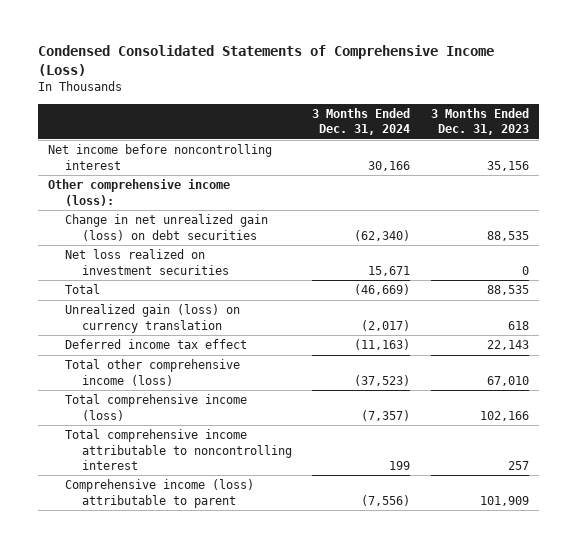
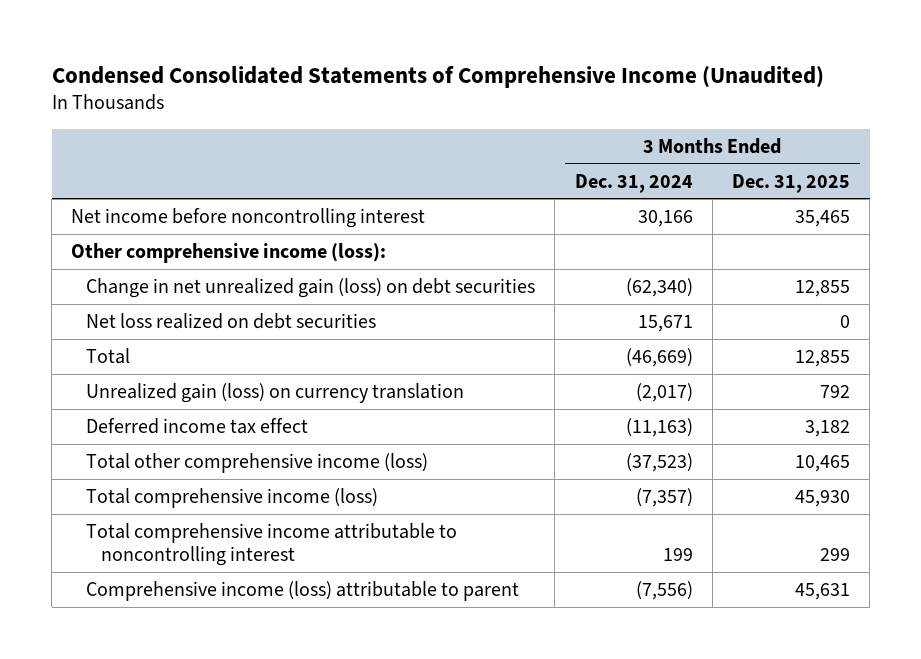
- Condensed Consolidated Statements of Comprehensive Income (Loss)
+ Condensed Consolidated Statements of Comprehensive Income (Unaudited)
- | 3 Months Ended Dec. 31, 2024 | 3 Months Ended Dec. 31, 2023
+ | 3 Months Ended Dec. 31, 2024 | 3 Months Ended Dec. 31, 2025
- Net loss realized on investment securities | 15,671 | 0
+ Net loss realized on debt securities | 15,671 | 0

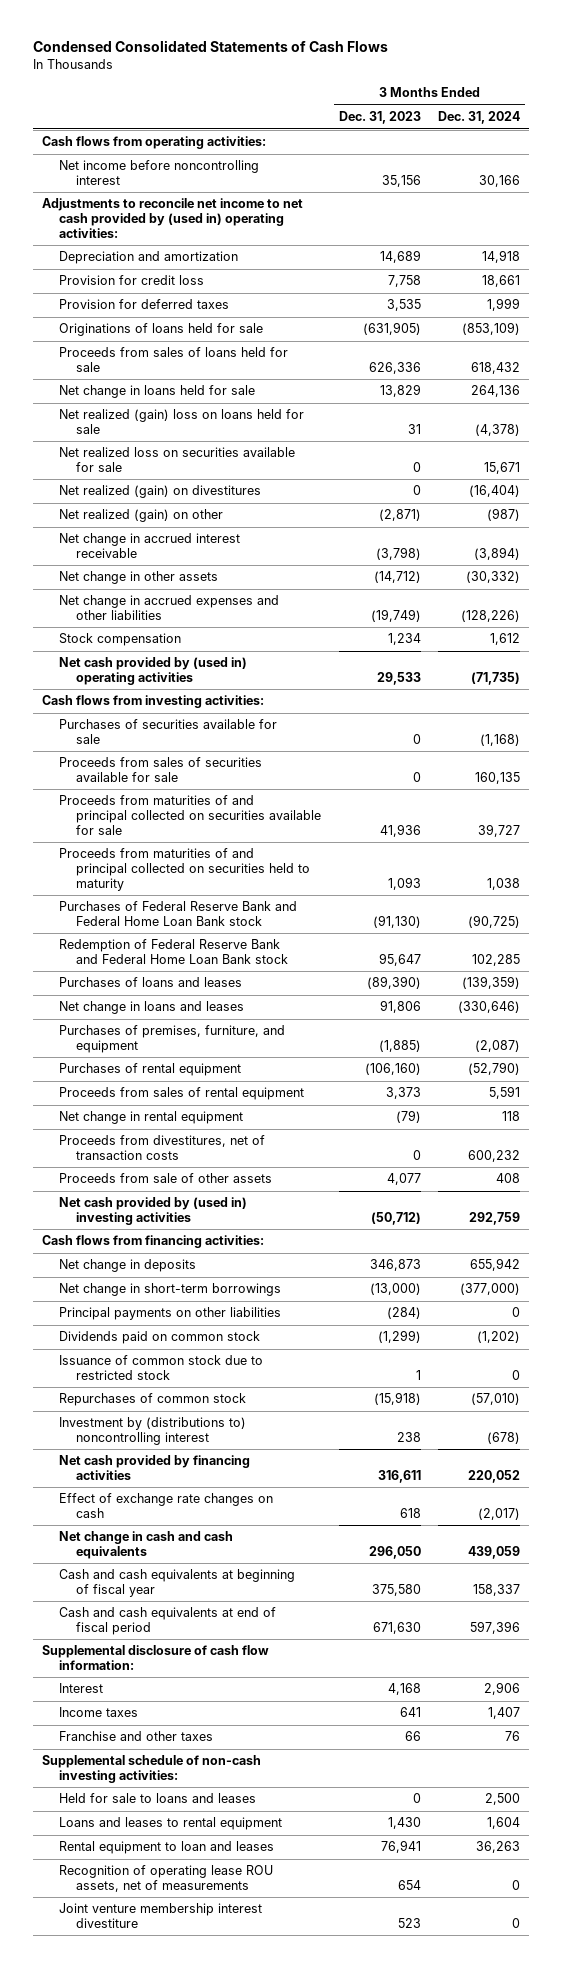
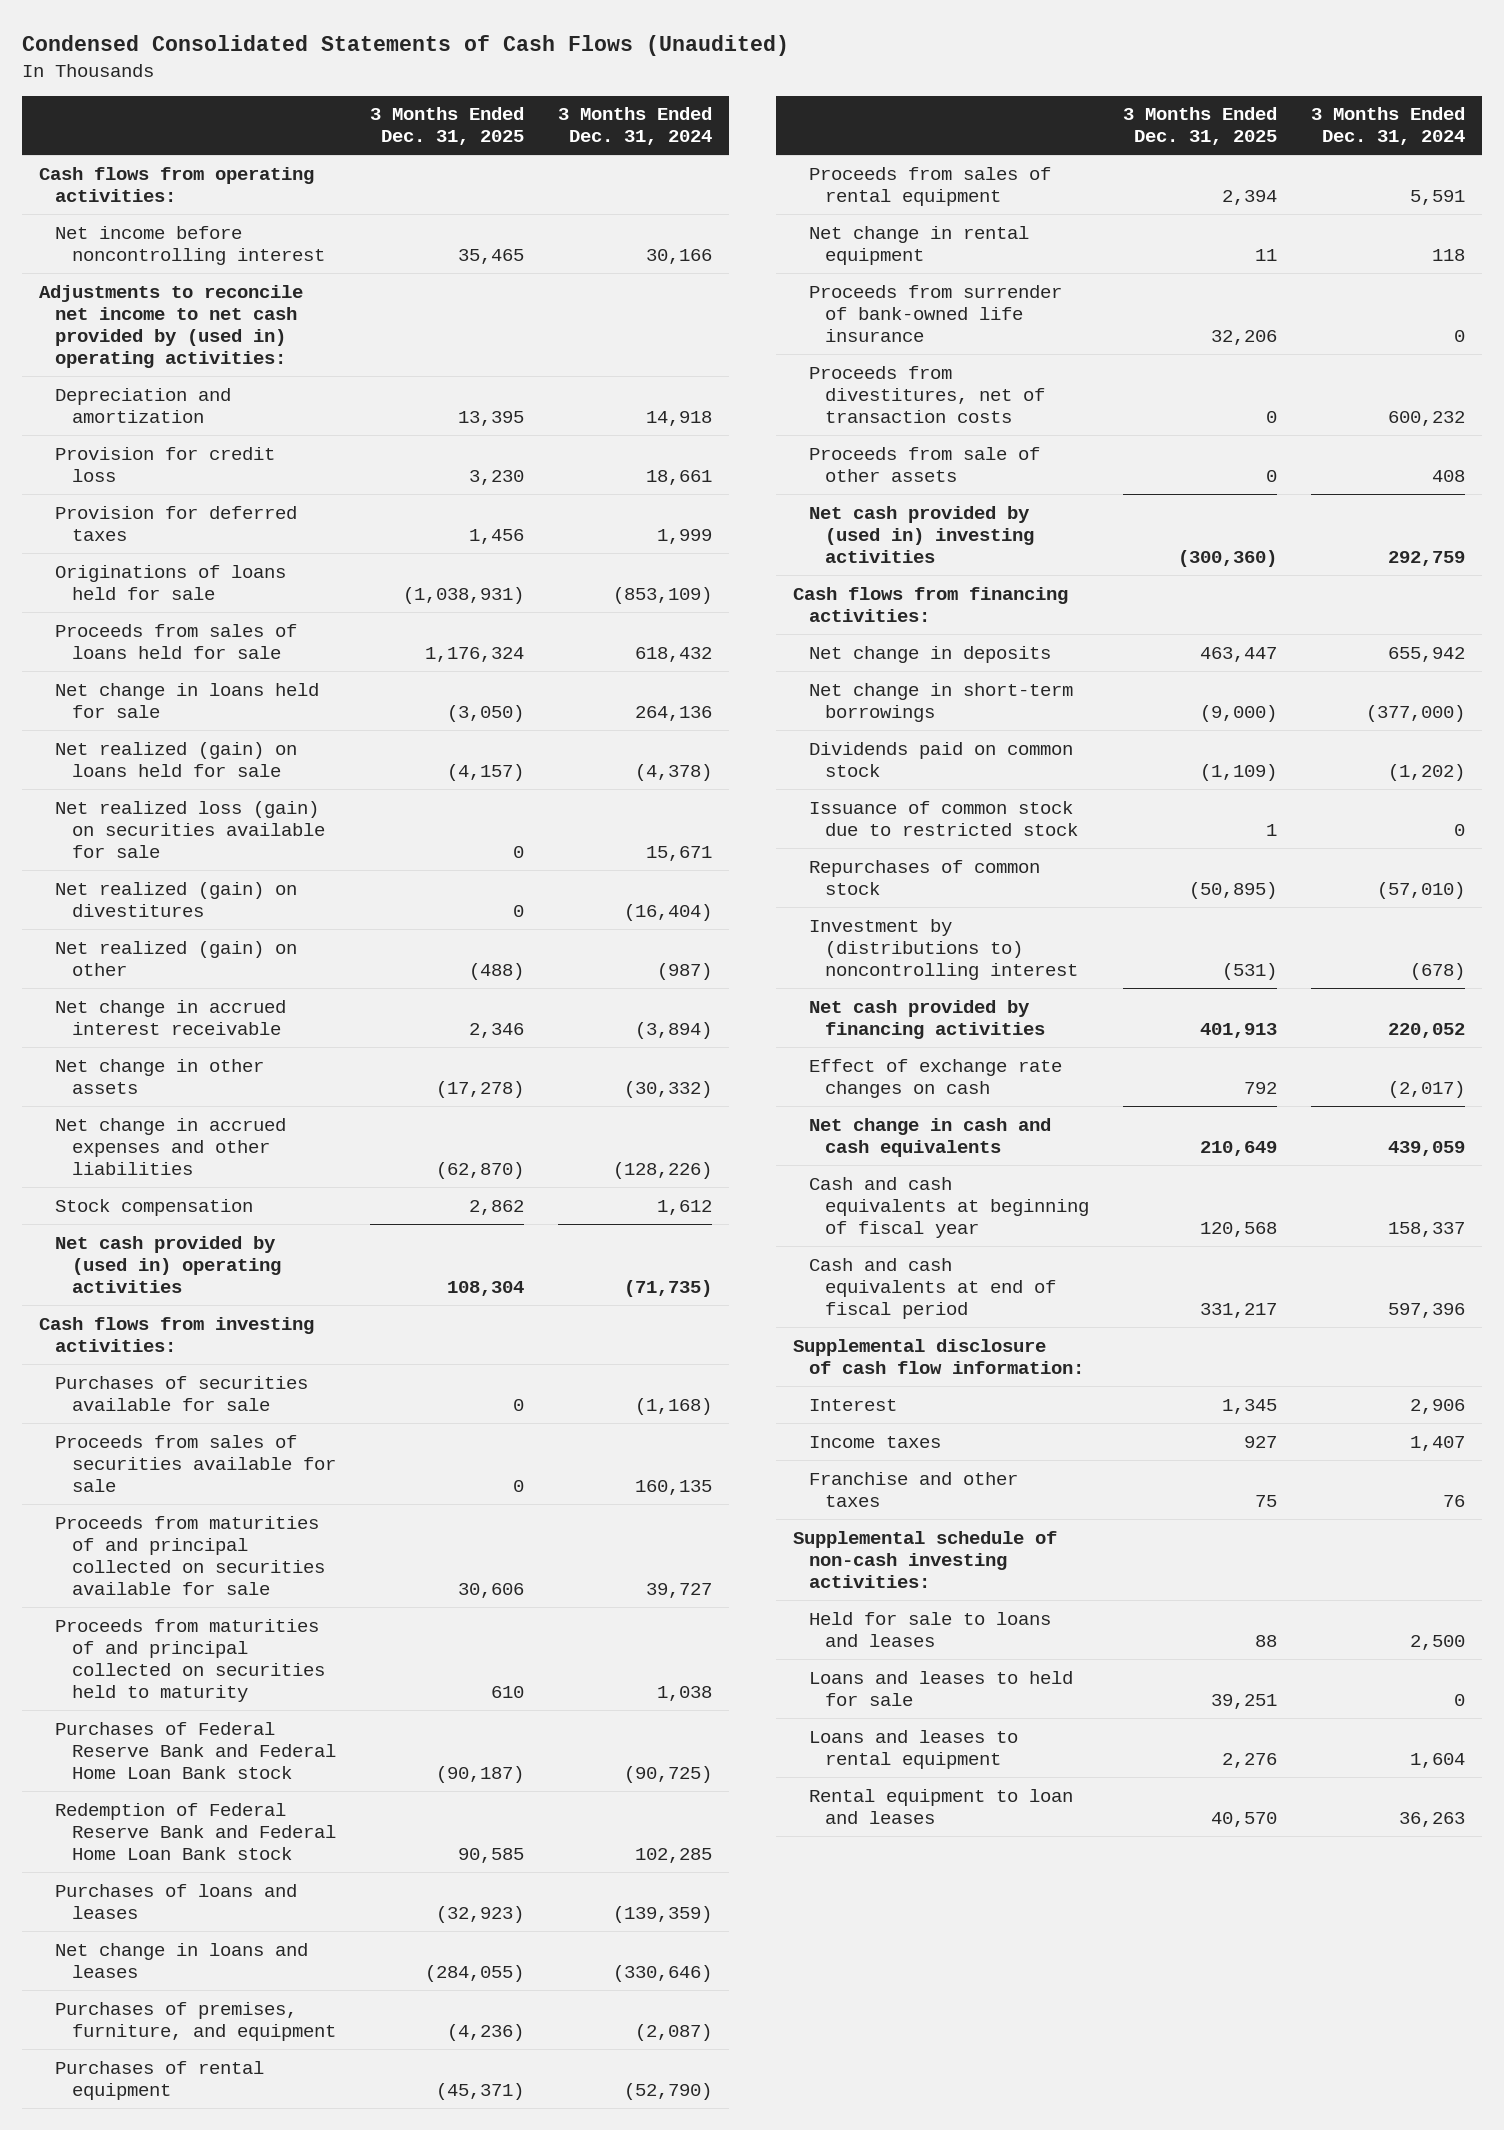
- Condensed Consolidated Statements of Cash Flows
+ Condensed Consolidated Statements of Cash Flows (Unaudited)
- | 3 Months Ended Dec. 31, 2023 | 3 Months Ended Dec. 31, 2024
+ | 3 Months Ended Dec. 31, 2025 | 3 Months Ended Dec. 31, 2024
- Net realized (gain) loss on loans held for sale | 31 | (4,378)
- Net realized loss on securities available for sale | 0 | 15,671
+ Net realized (gain) on loans held for sale | (4,157) | (4,378)
+ Net realized loss (gain) on securities available for sale | 0 | 15,671
+ Proceeds from surrender of bank-owned life insurance | 32,206 | 0
- Principal payments on other liabilities | (284) | 0
+ Loans and leases to held for sale | 39,251 | 0
- Recognition of operating lease ROU assets, net of measurements | 654 | 0
- Joint venture membership interest divestiture | 523 | 0

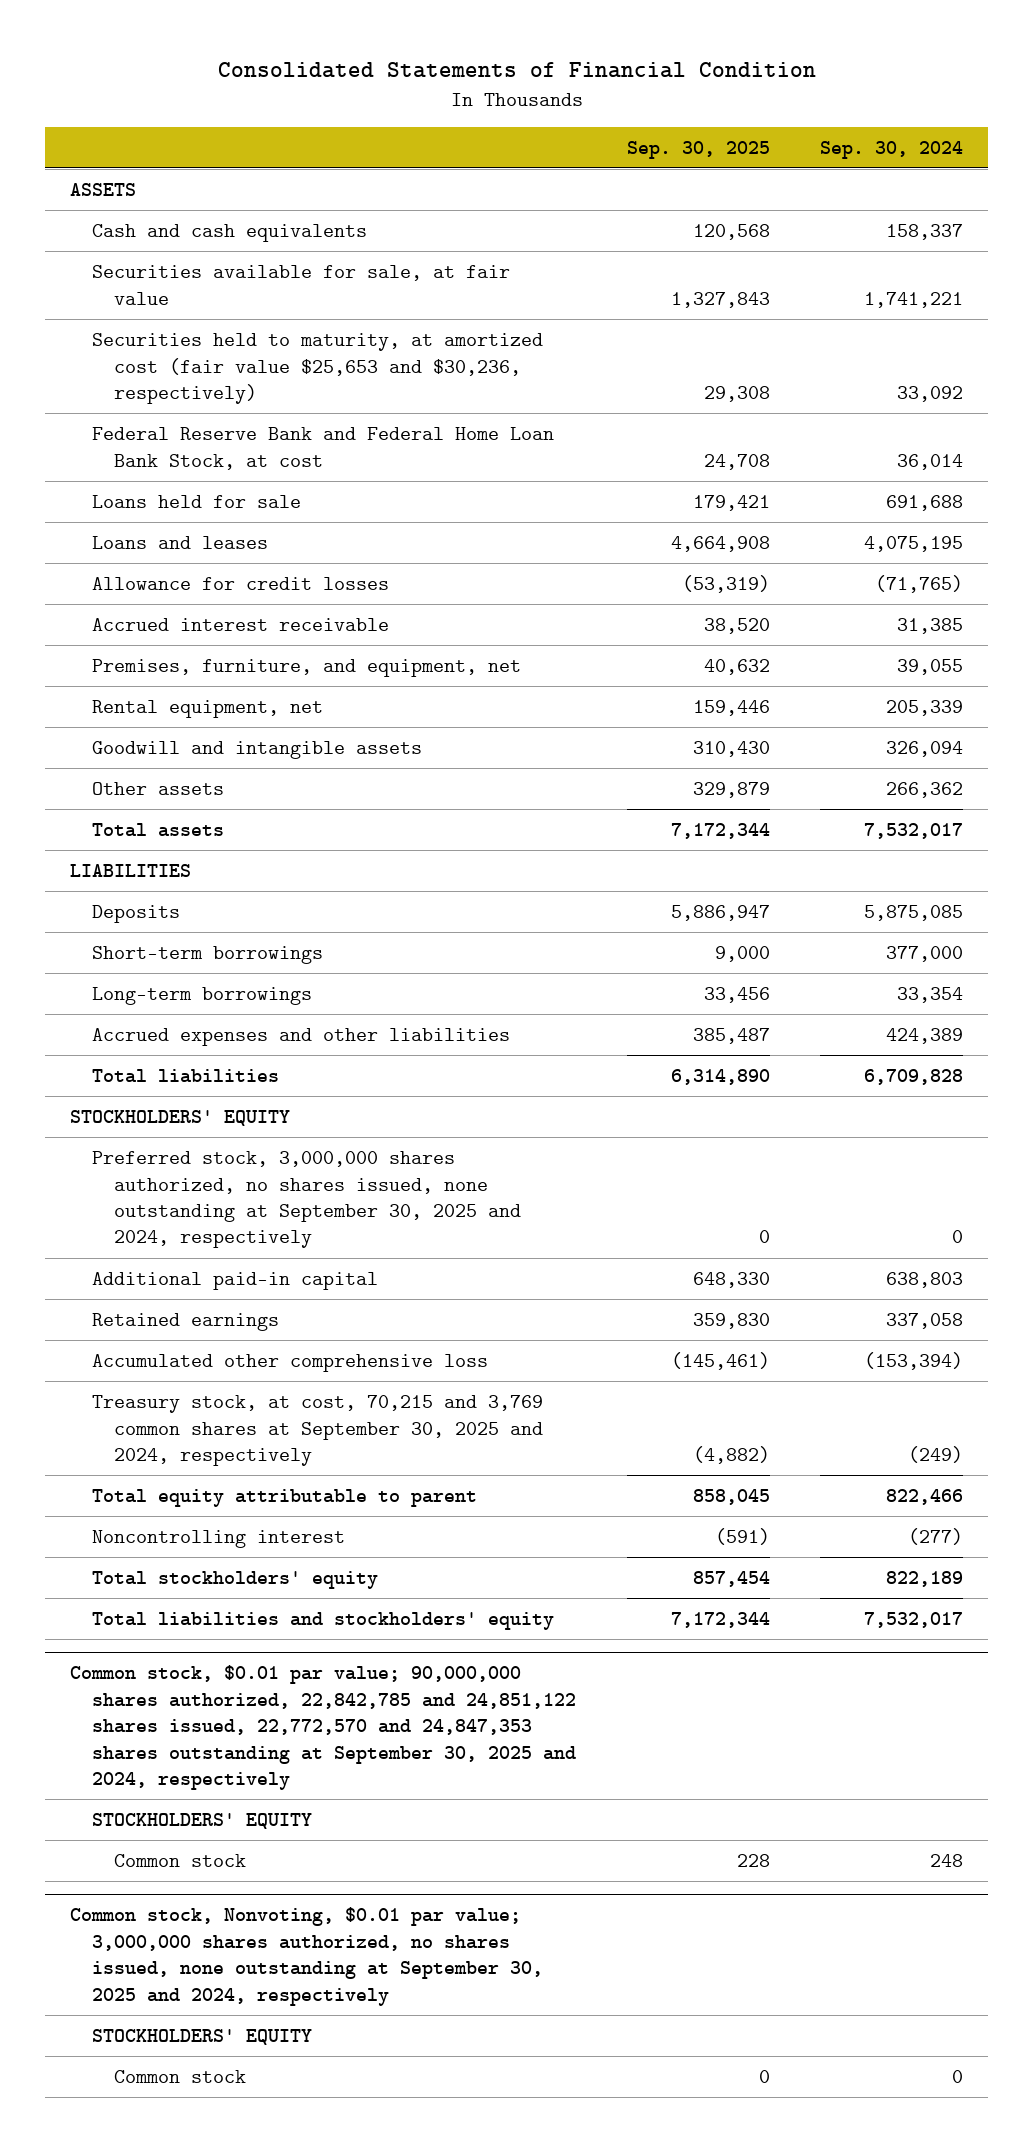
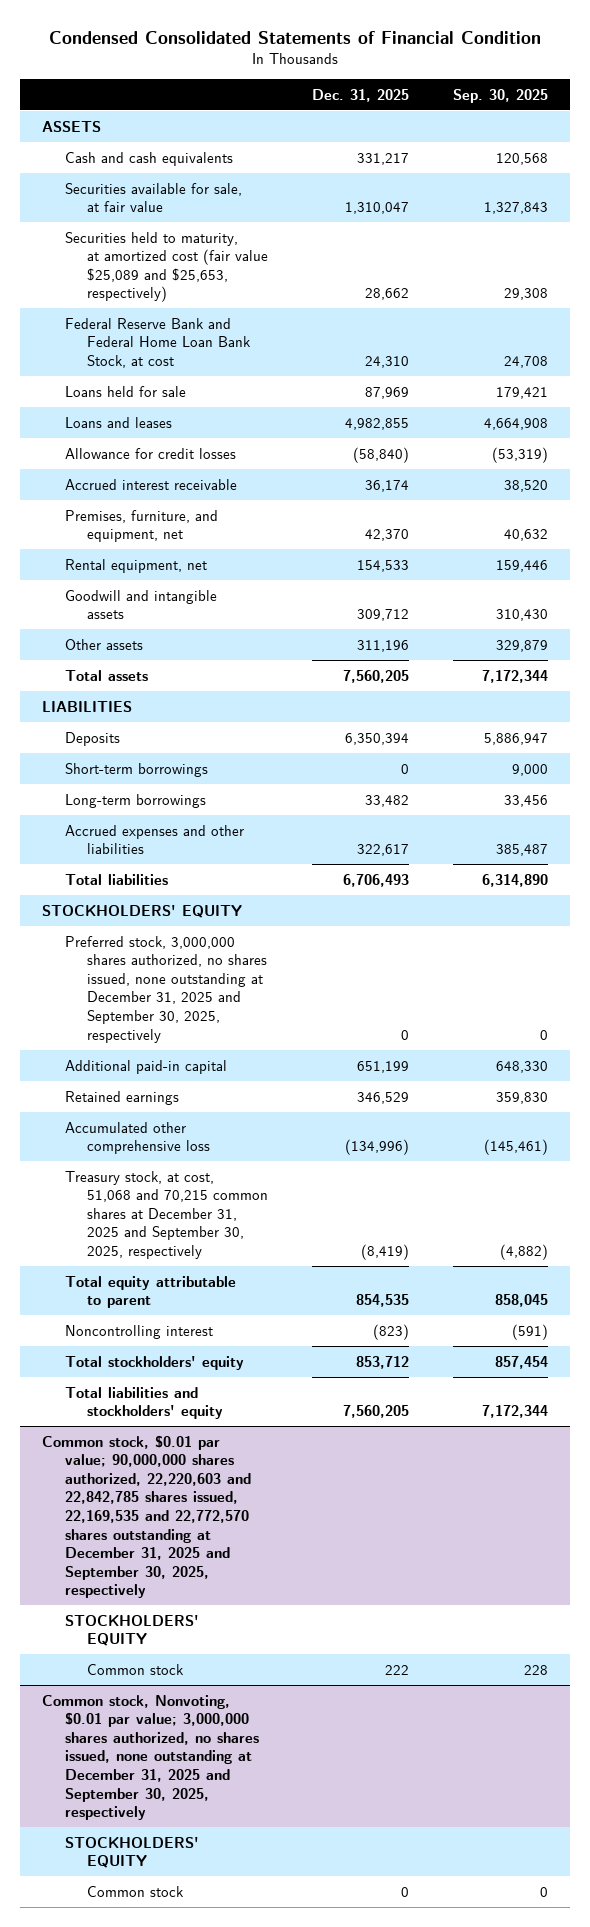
- Consolidated Statements of Financial Condition
+ Condensed Consolidated Statements of Financial Condition
- | Sep. 30, 2025 | Sep. 30, 2024
+ | Dec. 31, 2025 | Sep. 30, 2025
- Securities held to maturity, at amortized cost (fair value $25,653 and $30,236, respectively) | 29,308 | 33,092
+ Securities held to maturity, at amortized cost (fair value $25,089 and $25,653, respectively) | 28,662 | 29,308
- Preferred stock, 3,000,000 shares authorized, no shares issued, none outstanding at September 30, 2025 and 2024, respectively | 0 | 0
+ Preferred stock, 3,000,000 shares authorized, no shares issued, none outstanding at December 31, 2025 and September 30, 2025, respectively | 0 | 0
- Treasury stock, at cost, 70,215 and 3,769 common shares at September 30, 2025 and 2024, respectively | (4,882) | (249)
+ Treasury stock, at cost, 51,068 and 70,215 common shares at December 31, 2025 and September 30, 2025, respectively | (8,419) | (4,882)
- Common stock, $0.01 par value; 90,000,000 shares authorized, 22,842,785 and 24,851,122 shares issued, 22,772,570 and 24,847,353 shares outstanding at September 30, 2025 and 2024, respectively
+ Common stock, $0.01 par value; 90,000,000 shares authorized, 22,220,603 and 22,842,785 shares issued, 22,169,535 and 22,772,570 shares outstanding at December 31, 2025 and September 30, 2025, respectively
- Common stock, Nonvoting, $0.01 par value; 3,000,000 shares authorized, no shares issued, none outstanding at September 30, 2025 and 2024, respectively
+ Common stock, Nonvoting, $0.01 par value; 3,000,000 shares authorized, no shares issued, none outstanding at December 31, 2025 and September 30, 2025, respectively

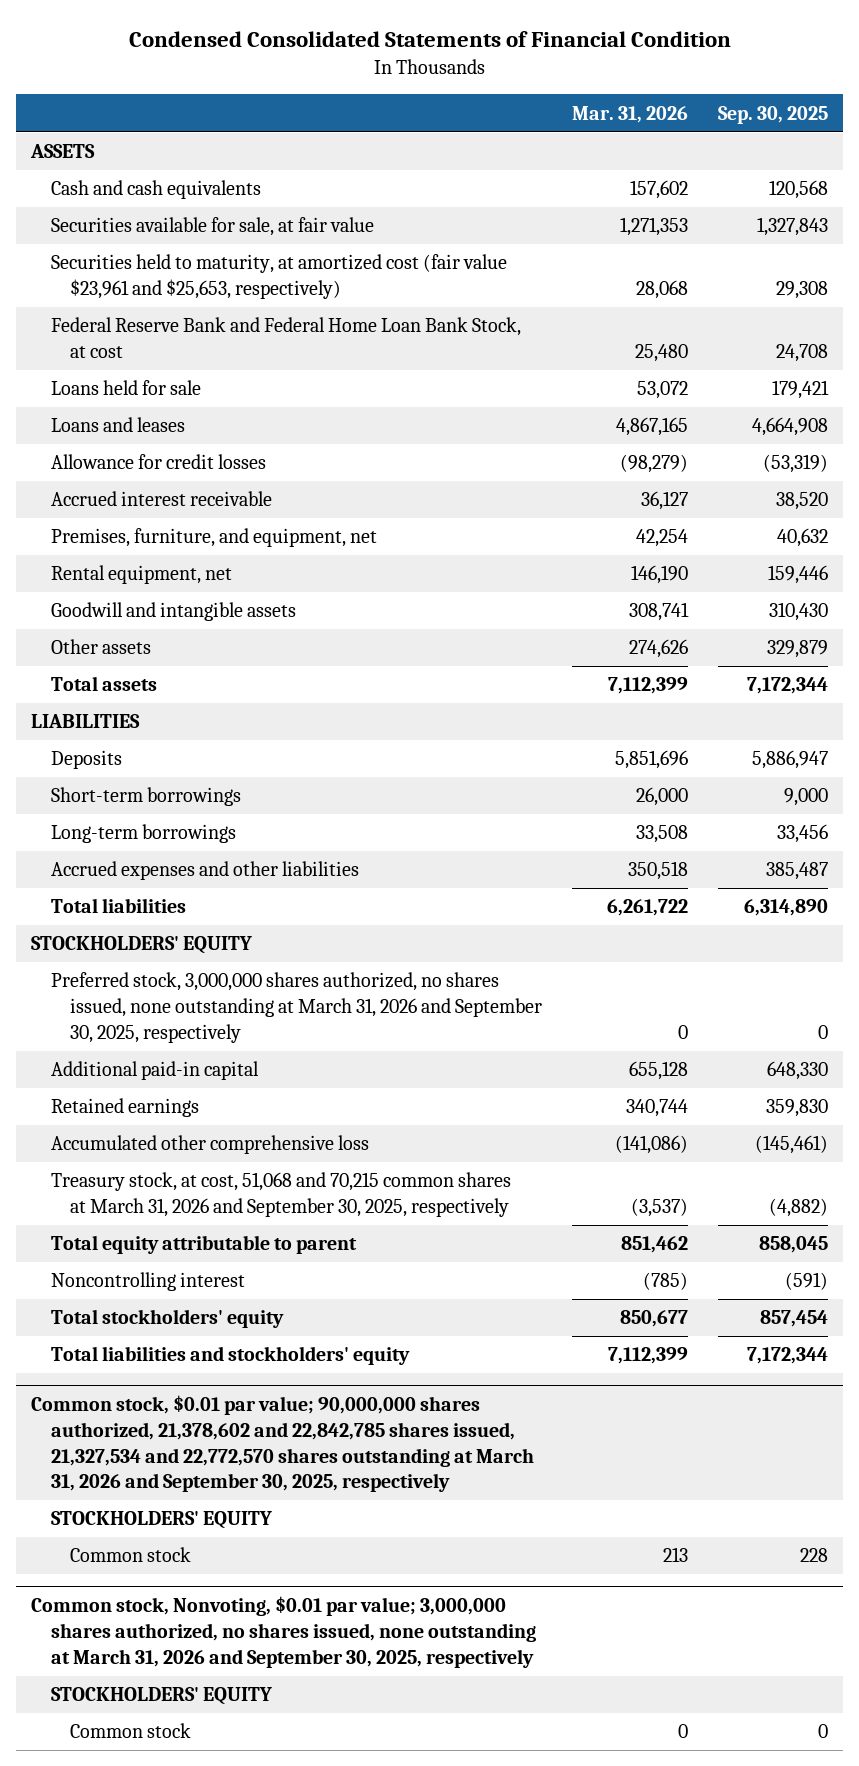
- | Dec. 31, 2025 | Sep. 30, 2025
+ | Mar. 31, 2026 | Sep. 30, 2025
- Securities held to maturity, at amortized cost (fair value $25,089 and $25,653, respectively) | 28,662 | 29,308
+ Securities held to maturity, at amortized cost (fair value $23,961 and $25,653, respectively) | 28,068 | 29,308
- Preferred stock, 3,000,000 shares authorized, no shares issued, none outstanding at December 31, 2025 and September 30, 2025, respectively | 0 | 0
+ Preferred stock, 3,000,000 shares authorized, no shares issued, none outstanding at March 31, 2026 and September 30, 2025, respectively | 0 | 0
- Treasury stock, at cost, 51,068 and 70,215 common shares at December 31, 2025 and September 30, 2025, respectively | (8,419) | (4,882)
+ Treasury stock, at cost, 51,068 and 70,215 common shares at March 31, 2026 and September 30, 2025, respectively | (3,537) | (4,882)
- Common stock, $0.01 par value; 90,000,000 shares authorized, 22,220,603 and 22,842,785 shares issued, 22,169,535 and 22,772,570 shares outstanding at December 31, 2025 and September 30, 2025, respectively
+ Common stock, $0.01 par value; 90,000,000 shares authorized, 21,378,602 and 22,842,785 shares issued, 21,327,534 and 22,772,570 shares outstanding at March 31, 2026 and September 30, 2025, respectively
- Common stock, Nonvoting, $0.01 par value; 3,000,000 shares authorized, no shares issued, none outstanding at December 31, 2025 and September 30, 2025, respectively
+ Common stock, Nonvoting, $0.01 par value; 3,000,000 shares authorized, no shares issued, none outstanding at March 31, 2026 and September 30, 2025, respectively

